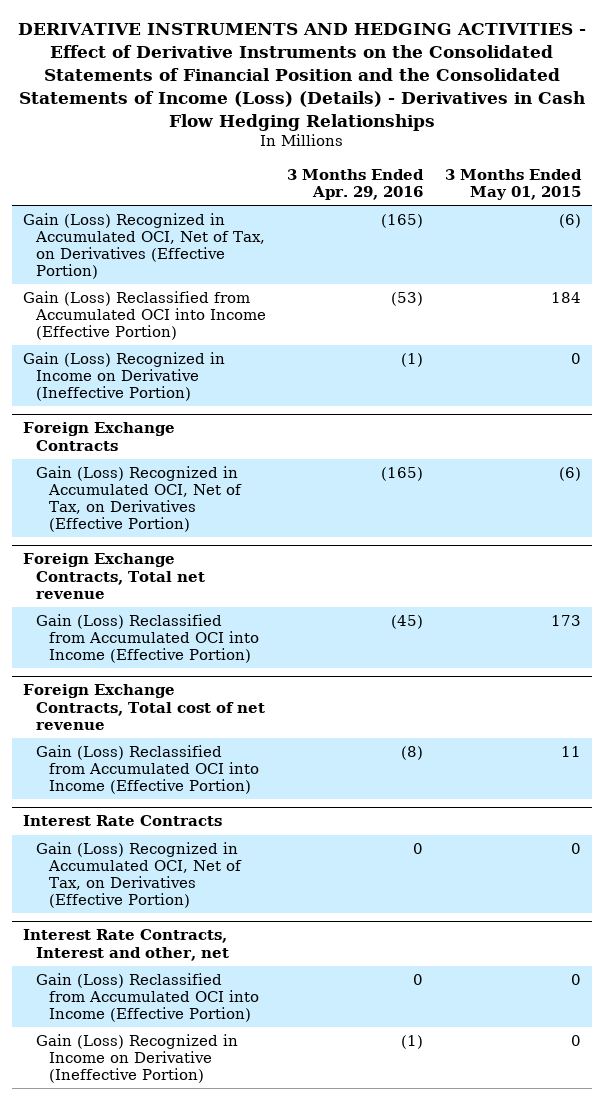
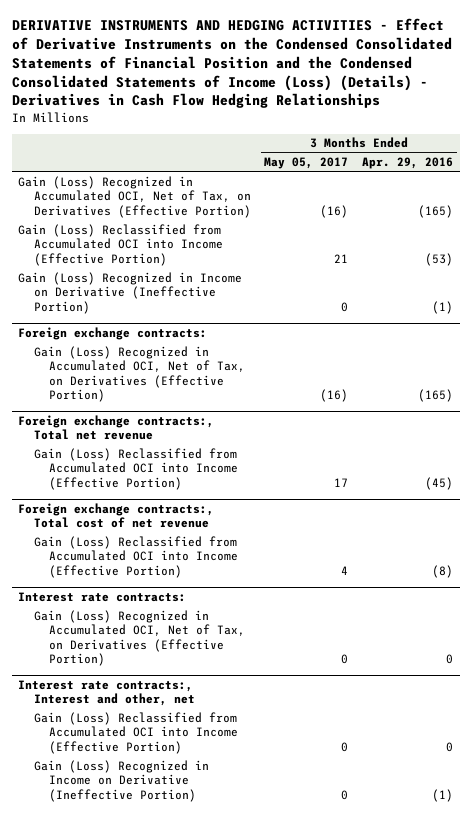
- DERIVATIVE INSTRUMENTS AND HEDGING ACTIVITIES - Effect of Derivative Instruments on the Consolidated Statements of Financial Position and the Consolidated Statements of Income (Loss) (Details) - Derivatives in Cash Flow Hedging Relationships
+ DERIVATIVE INSTRUMENTS AND HEDGING ACTIVITIES - Effect of Derivative Instruments on the Condensed Consolidated Statements of Financial Position and the Condensed Consolidated Statements of Income (Loss) (Details) - Derivatives in Cash Flow Hedging Relationships
- | 3 Months Ended Apr. 29, 2016 | 3 Months Ended May 01, 2015
+ | 3 Months Ended May 05, 2017 | 3 Months Ended Apr. 29, 2016
- Foreign Exchange Contracts
+ Foreign exchange contracts:
- Foreign Exchange Contracts, Total net revenue
+ Foreign exchange contracts:, Total net revenue
- Foreign Exchange Contracts, Total cost of net revenue
+ Foreign exchange contracts:, Total cost of net revenue
- Interest Rate Contracts
+ Interest rate contracts:
- Interest Rate Contracts, Interest and other, net
+ Interest rate contracts:, Interest and other, net

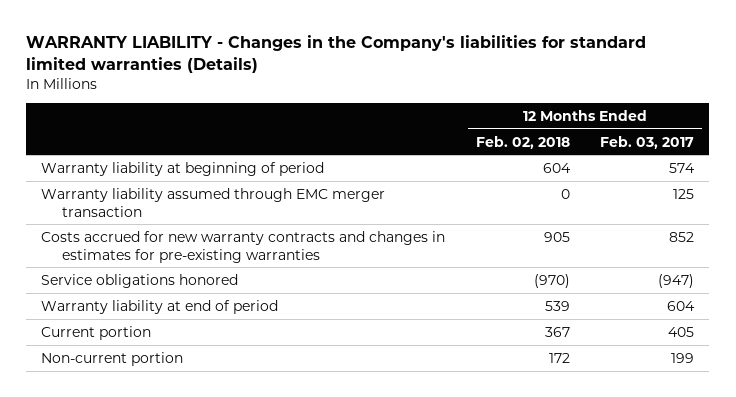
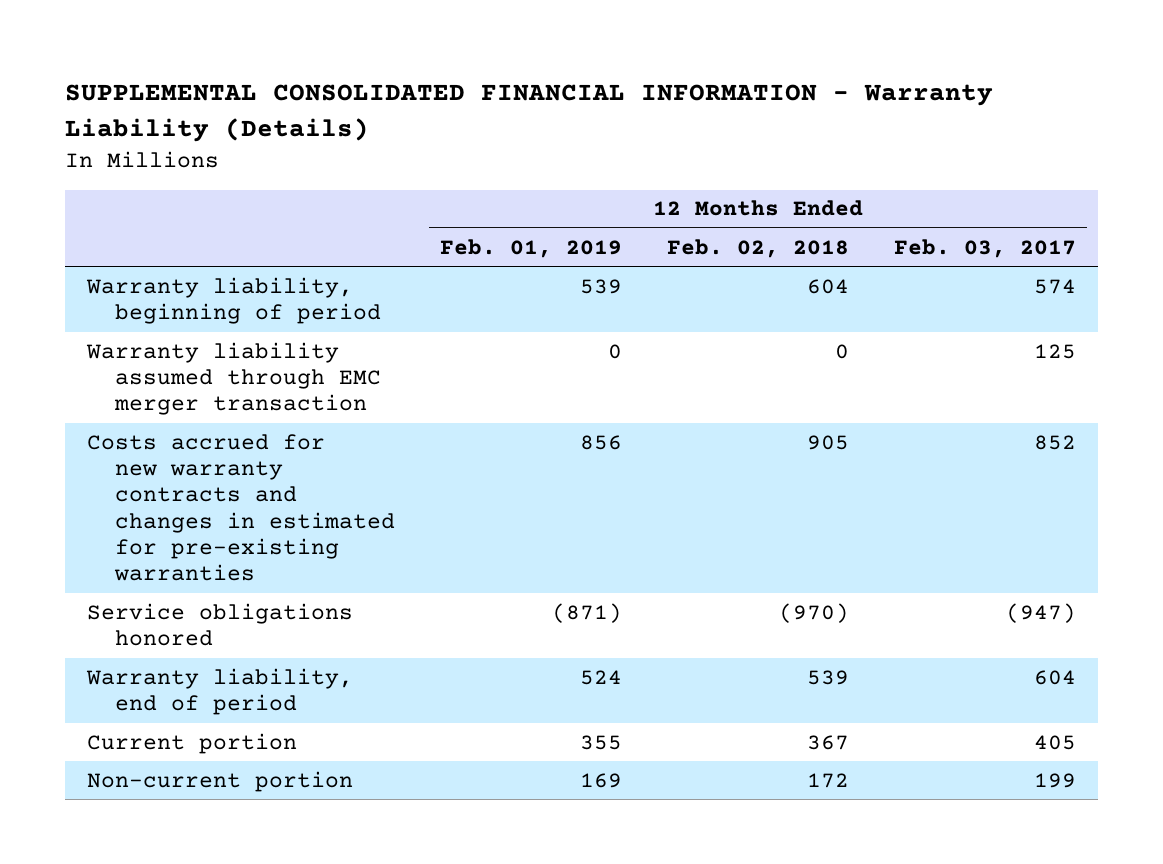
- WARRANTY LIABILITY - Changes in the Company's liabilities for standard limited warranties (Details)
+ SUPPLEMENTAL CONSOLIDATED FINANCIAL INFORMATION - Warranty Liability (Details)
- | 12 Months Ended Feb. 02, 2018 | 12 Months Ended Feb. 03, 2017
+ | 12 Months Ended Feb. 01, 2019 | 12 Months Ended Feb. 02, 2018 | 12 Months Ended Feb. 03, 2017
- Warranty liability at beginning of period | 604 | 574
+ Warranty liability, beginning of period | 539 | 604 | 574
- Costs accrued for new warranty contracts and changes in estimates for pre-existing warranties | 905 | 852
+ Costs accrued for new warranty contracts and changes in estimated for pre-existing warranties | 856 | 905 | 852
- Warranty liability at end of period | 539 | 604
+ Warranty liability, end of period | 524 | 539 | 604

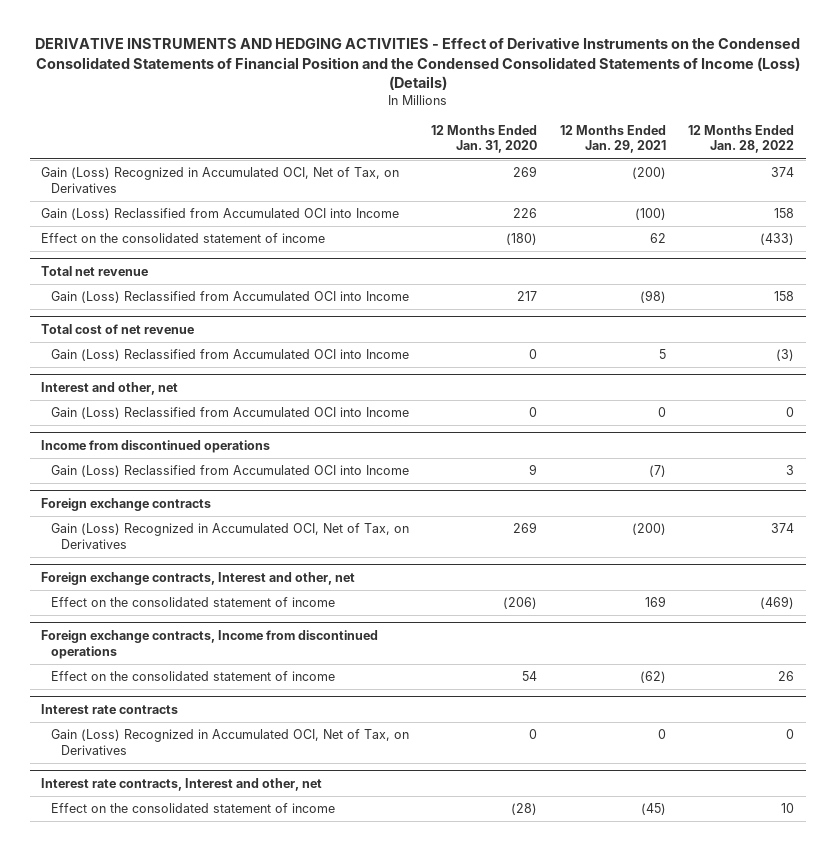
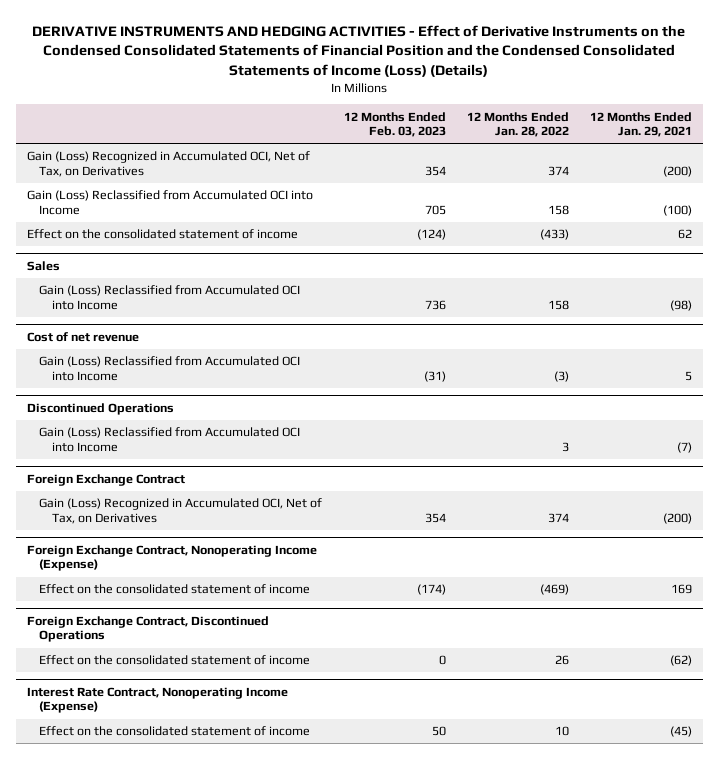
- | 12 Months Ended Jan. 31, 2020 | 12 Months Ended Jan. 29, 2021 | 12 Months Ended Jan. 28, 2022
+ | 12 Months Ended Feb. 03, 2023 | 12 Months Ended Jan. 28, 2022 | 12 Months Ended Jan. 29, 2021
- Total net revenue
+ Sales
- Total cost of net revenue
+ Cost of net revenue
- Interest and other, net
- Gain (Loss) Reclassified from Accumulated OCI into Income | 0 | 0 | 0
- Income from discontinued operations
+ Discontinued Operations
- Foreign exchange contracts
+ Foreign Exchange Contract
- Foreign exchange contracts, Interest and other, net
+ Foreign Exchange Contract, Nonoperating Income (Expense)
- Foreign exchange contracts, Income from discontinued operations
+ Foreign Exchange Contract, Discontinued Operations
- Interest rate contracts
- Gain (Loss) Recognized in Accumulated OCI, Net of Tax, on Derivatives | 0 | 0 | 0
- Interest rate contracts, Interest and other, net
+ Interest Rate Contract, Nonoperating Income (Expense)

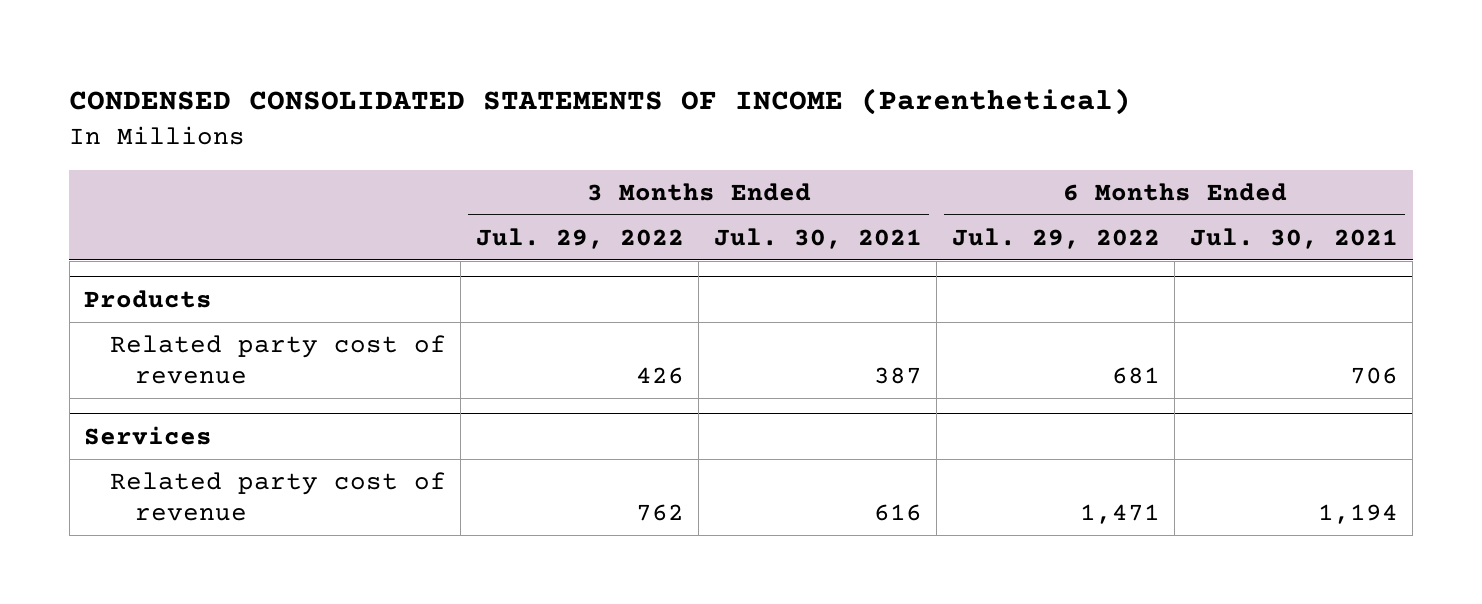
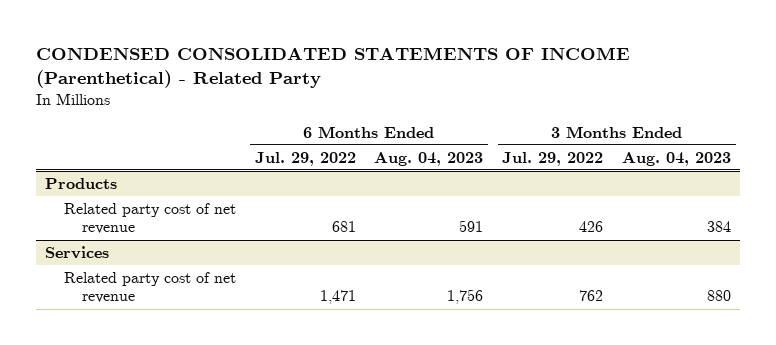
- CONDENSED CONSOLIDATED STATEMENTS OF INCOME (Parenthetical)
+ CONDENSED CONSOLIDATED STATEMENTS OF INCOME (Parenthetical) - Related Party
- | 3 Months Ended Jul. 29, 2022 | 3 Months Ended Jul. 30, 2021 | 6 Months Ended Jul. 29, 2022 | 6 Months Ended Jul. 30, 2021
+ | 6 Months Ended Jul. 29, 2022 | 6 Months Ended Aug. 04, 2023 | 3 Months Ended Jul. 29, 2022 | 3 Months Ended Aug. 04, 2023
@ Products
- Related party cost of revenue | 426 | 387 | 681 | 706
+ Related party cost of net revenue | 681 | 591 | 426 | 384
@ Services
- Related party cost of revenue | 762 | 616 | 1,471 | 1,194
+ Related party cost of net revenue | 1,471 | 1,756 | 762 | 880

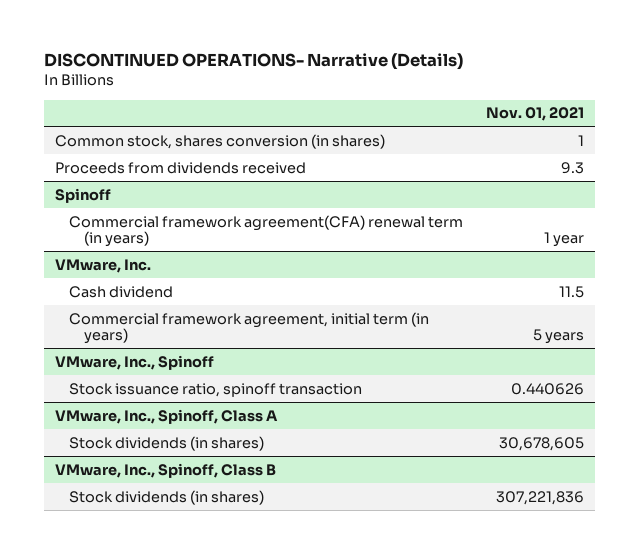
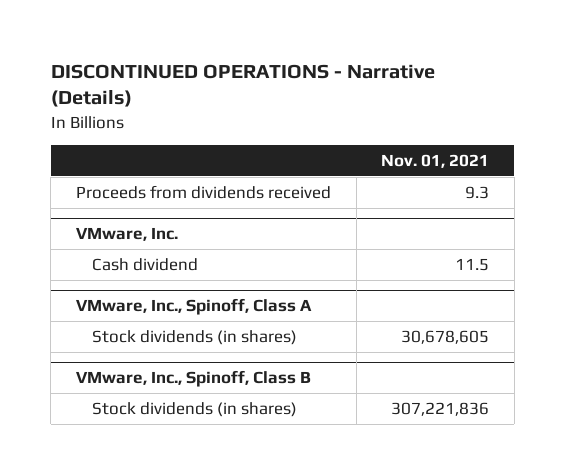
- DISCONTINUED OPERATIONS- Narrative (Details)
+ DISCONTINUED OPERATIONS - Narrative (Details)
- Common stock, shares conversion (in shares) | 1
- Spinoff
- Commercial framework agreement(CFA) renewal term (in years) | 1 year
@ VMware, Inc.
- Commercial framework agreement, initial term (in years) | 5 years
- VMware, Inc., Spinoff
- Stock issuance ratio, spinoff transaction | 0.440626

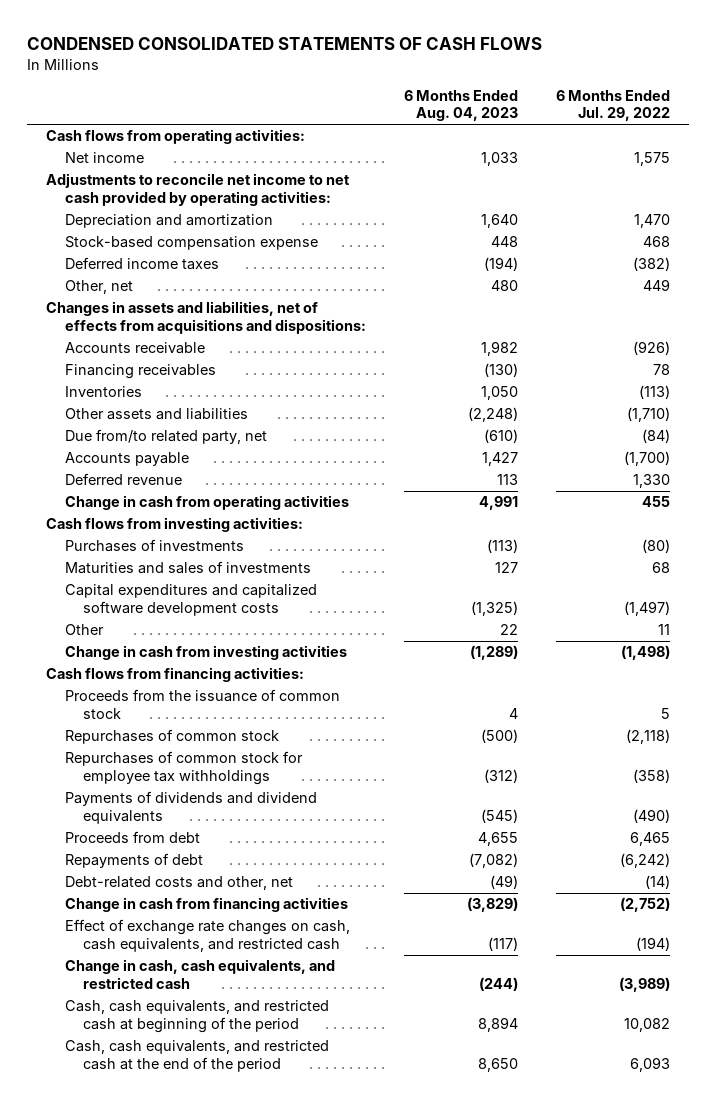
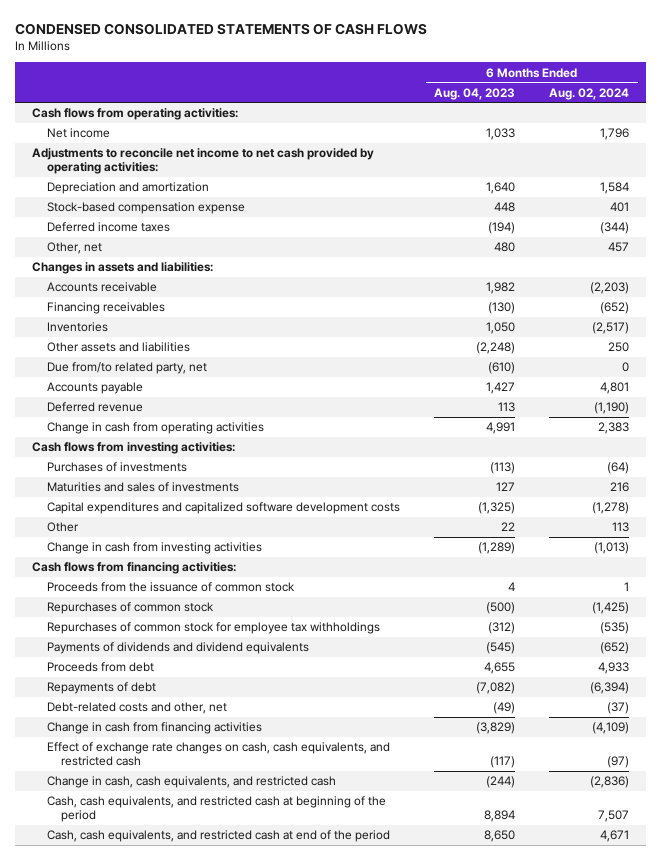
- | 6 Months Ended Aug. 04, 2023 | 6 Months Ended Jul. 29, 2022
+ | 6 Months Ended Aug. 04, 2023 | 6 Months Ended Aug. 02, 2024
- Changes in assets and liabilities, net of effects from acquisitions and dispositions:
+ Changes in assets and liabilities:
- Cash, cash equivalents, and restricted cash at the end of the period | 8,650 | 6,093
+ Cash, cash equivalents, and restricted cash at end of the period | 8,650 | 4,671

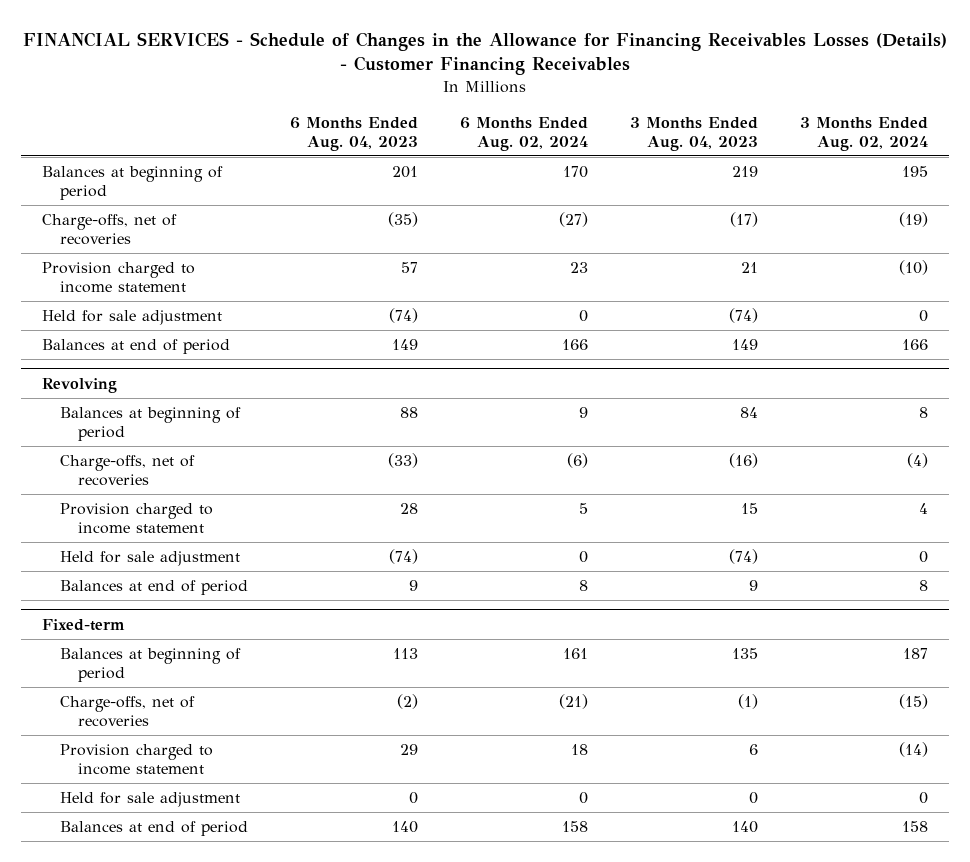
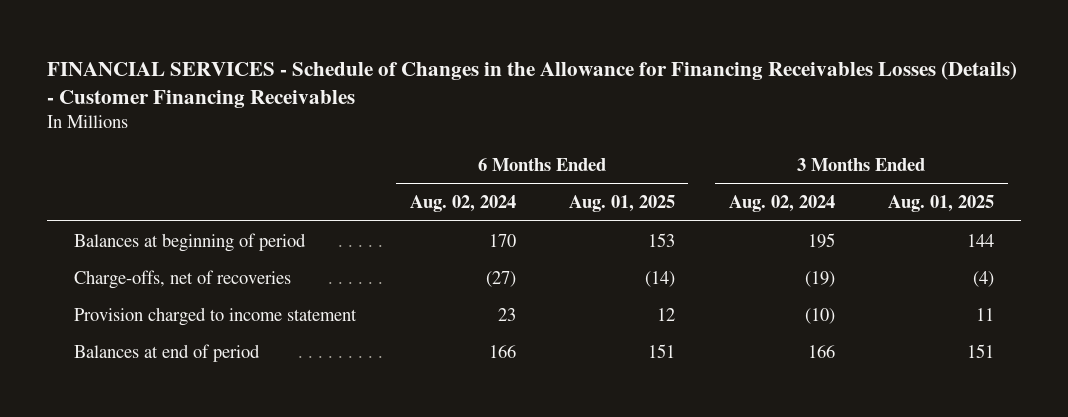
- | 6 Months Ended Aug. 04, 2023 | 6 Months Ended Aug. 02, 2024 | 3 Months Ended Aug. 04, 2023 | 3 Months Ended Aug. 02, 2024
+ | 6 Months Ended Aug. 02, 2024 | 6 Months Ended Aug. 01, 2025 | 3 Months Ended Aug. 02, 2024 | 3 Months Ended Aug. 01, 2025
- Held for sale adjustment | (74) | 0 | (74) | 0
- Revolving
- Balances at beginning of period | 88 | 9 | 84 | 8
- Charge-offs, net of recoveries | (33) | (6) | (16) | (4)
- Provision charged to income statement | 28 | 5 | 15 | 4
- Held for sale adjustment | (74) | 0 | (74) | 0
- Balances at end of period | 9 | 8 | 9 | 8
- Fixed-term
- Balances at beginning of period | 113 | 161 | 135 | 187
- Charge-offs, net of recoveries | (2) | (21) | (1) | (15)
- Provision charged to income statement | 29 | 18 | 6 | (14)
- Held for sale adjustment | 0 | 0 | 0 | 0
- Balances at end of period | 140 | 158 | 140 | 158

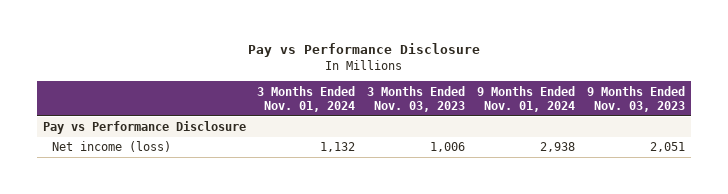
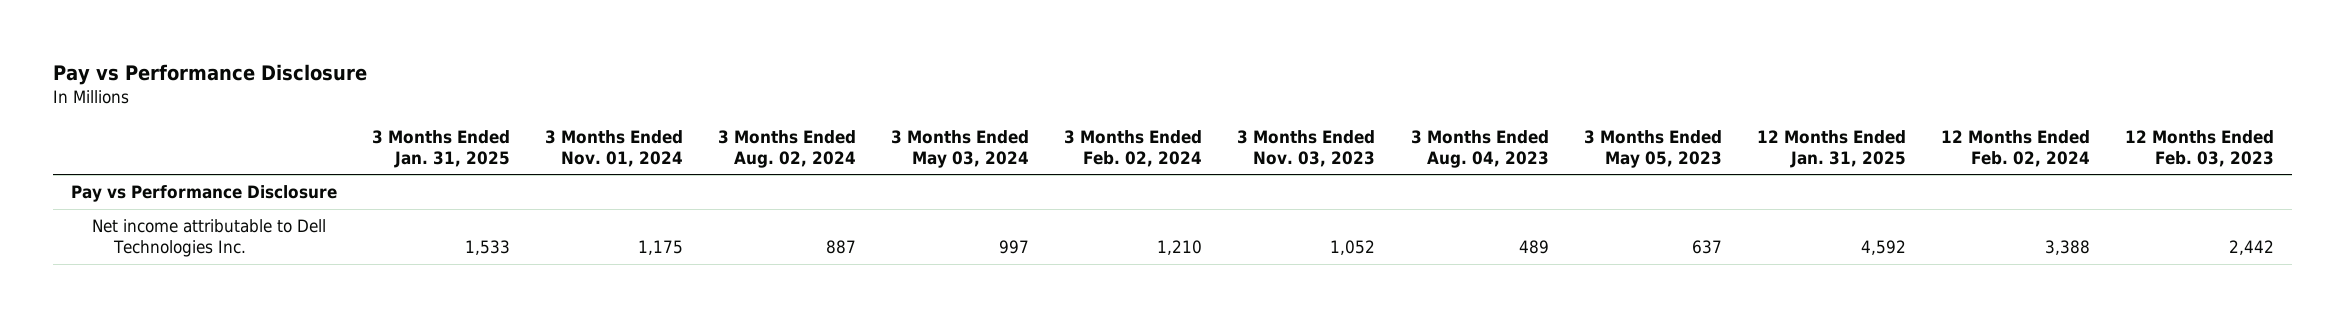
- | 3 Months Ended Nov. 01, 2024 | 3 Months Ended Nov. 03, 2023 | 9 Months Ended Nov. 01, 2024 | 9 Months Ended Nov. 03, 2023
+ | 3 Months Ended Jan. 31, 2025 | 3 Months Ended Nov. 01, 2024 | 3 Months Ended Aug. 02, 2024 | 3 Months Ended May 03, 2024 | 3 Months Ended Feb. 02, 2024 | 3 Months Ended Nov. 03, 2023 | 3 Months Ended Aug. 04, 2023 | 3 Months Ended May 05, 2023 | 12 Months Ended Jan. 31, 2025 | 12 Months Ended Feb. 02, 2024 | 12 Months Ended Feb. 03, 2023
- Net income (loss) | 1,132 | 1,006 | 2,938 | 2,051
+ Net income attributable to Dell Technologies Inc. | 1,533 | 1,175 | 887 | 997 | 1,210 | 1,052 | 489 | 637 | 4,592 | 3,388 | 2,442

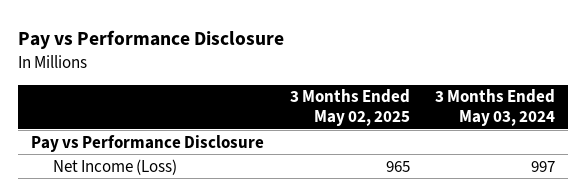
- | 3 Months Ended Jan. 31, 2025 | 3 Months Ended Nov. 01, 2024 | 3 Months Ended Aug. 02, 2024 | 3 Months Ended May 03, 2024 | 3 Months Ended Feb. 02, 2024 | 3 Months Ended Nov. 03, 2023 | 3 Months Ended Aug. 04, 2023 | 3 Months Ended May 05, 2023 | 12 Months Ended Jan. 31, 2025 | 12 Months Ended Feb. 02, 2024 | 12 Months Ended Feb. 03, 2023
+ | 3 Months Ended May 02, 2025 | 3 Months Ended May 03, 2024
- Net income attributable to Dell Technologies Inc. | 1,533 | 1,175 | 887 | 997 | 1,210 | 1,052 | 489 | 637 | 4,592 | 3,388 | 2,442
+ Net Income (Loss) | 965 | 997

